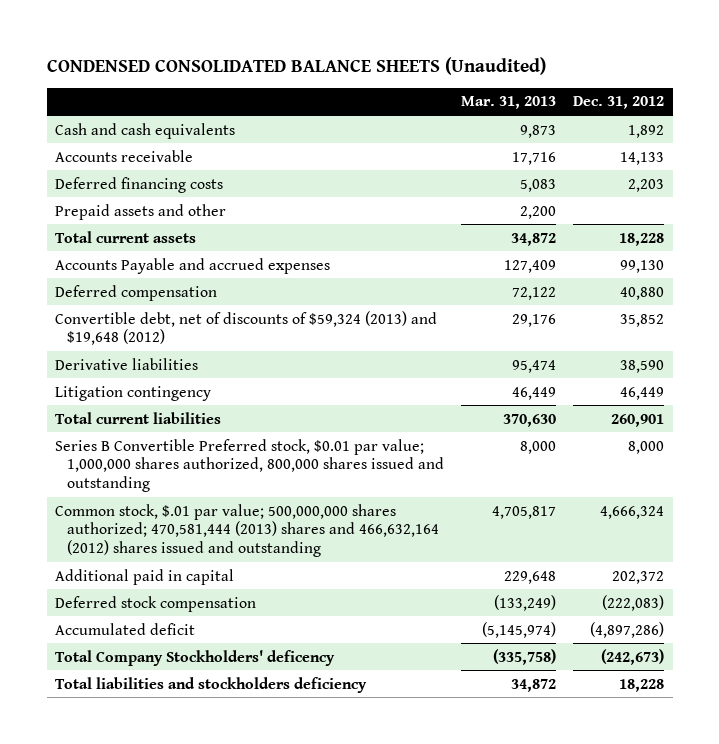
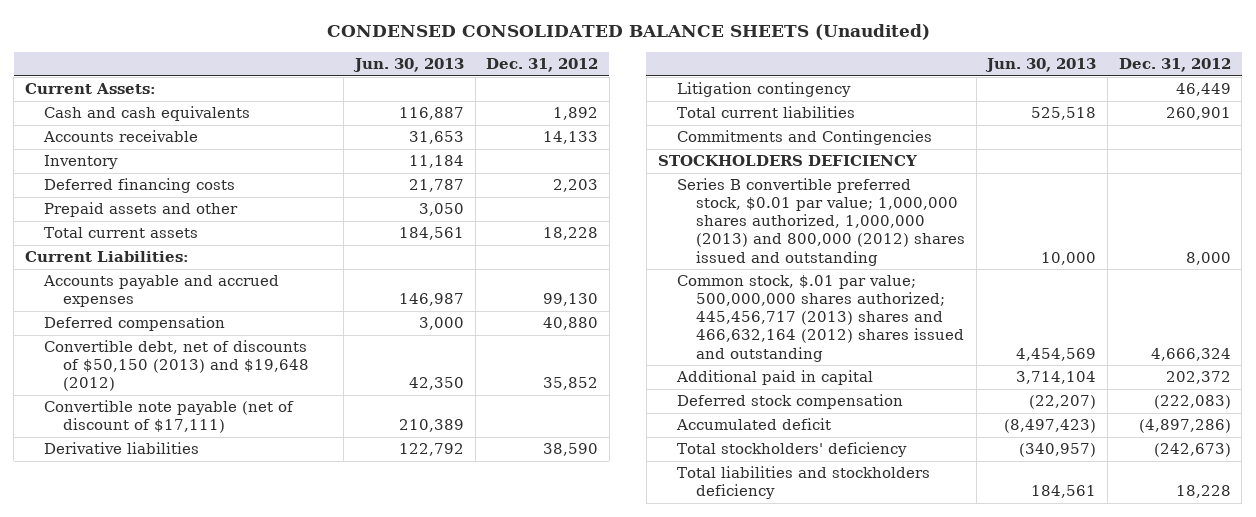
- | Mar. 31, 2013 | Dec. 31, 2012
+ | Jun. 30, 2013 | Dec. 31, 2012
+ Current Assets:
+ Inventory | 11,184 |
- Accounts Payable and accrued expenses | 127,409 | 99,130
+ Current Liabilities:
+ Accounts payable and accrued expenses | 146,987 | 99,130
- Convertible debt, net of discounts of $59,324 (2013) and $19,648 (2012) | 29,176 | 35,852
+ Convertible debt, net of discounts of $50,150 (2013) and $19,648 (2012) | 42,350 | 35,852
+ Convertible note payable (net of discount of $17,111) | 210,389 |
- Series B Convertible Preferred stock, $0.01 par value; 1,000,000 shares authorized, 800,000 shares issued and outstanding | 8,000 | 8,000
- Common stock, $.01 par value; 500,000,000 shares authorized; 470,581,444 (2013) shares and 466,632,164 (2012) shares issued and outstanding | 4,705,817 | 4,666,324
+ Commitments and Contingencies
+ STOCKHOLDERS DEFICIENCY
+ Series B convertible preferred stock, $0.01 par value; 1,000,000 shares authorized, 1,000,000 (2013) and 800,000 (2012) shares issued and outstanding | 10,000 | 8,000
+ Common stock, $.01 par value; 500,000,000 shares authorized; 445,456,717 (2013) shares and 466,632,164 (2012) shares issued and outstanding | 4,454,569 | 4,666,324
- Total Company Stockholders' deficency | (335,758) | (242,673)
+ Total stockholders' deficiency | (340,957) | (242,673)

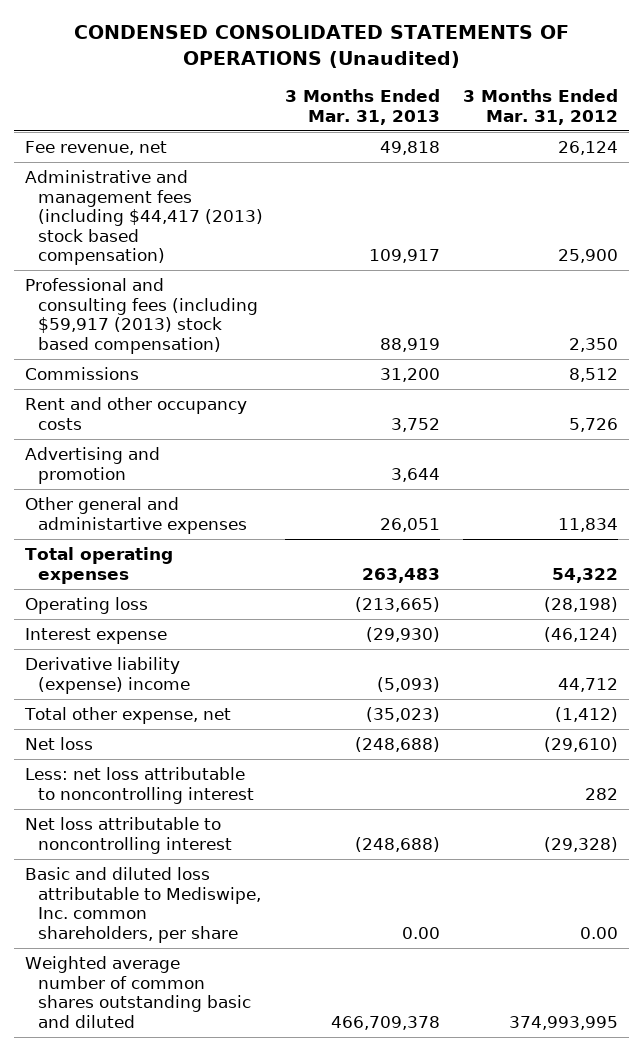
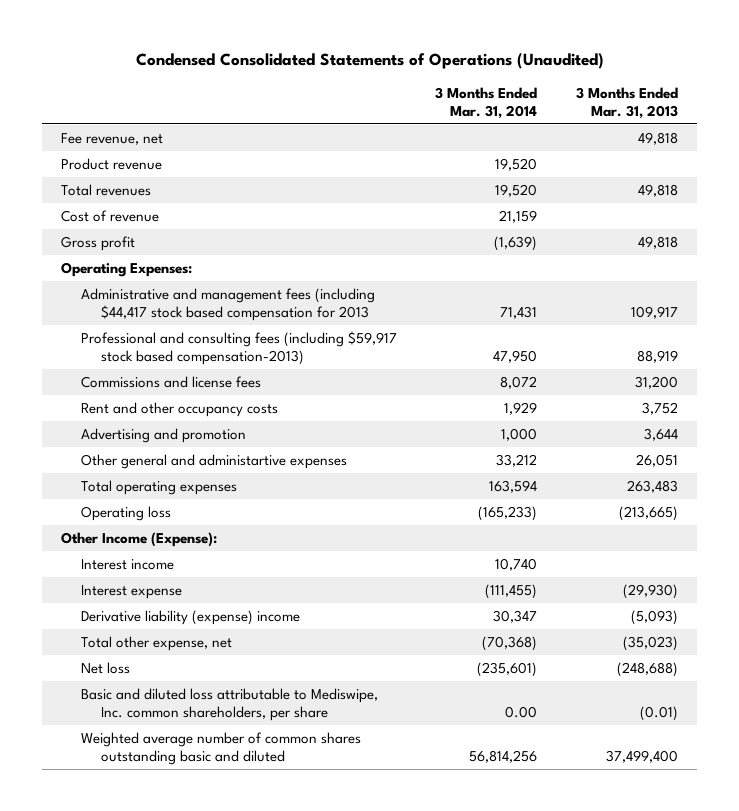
- CONDENSED CONSOLIDATED STATEMENTS OF OPERATIONS (Unaudited)
+ Condensed Consolidated Statements of Operations (Unaudited)
- | 3 Months Ended Mar. 31, 2013 | 3 Months Ended Mar. 31, 2012
+ | 3 Months Ended Mar. 31, 2014 | 3 Months Ended Mar. 31, 2013
- Administrative and management fees (including $44,417 (2013) stock based compensation) | 109,917 | 25,900
- Professional and consulting fees (including $59,917 (2013) stock based compensation) | 88,919 | 2,350
- Commissions | 31,200 | 8,512
+ Product revenue | 19,520 |
+ Total revenues | 19,520 | 49,818
+ Cost of revenue | 21,159 |
+ Gross profit | (1,639) | 49,818
+ Operating Expenses:
+ Administrative and management fees (including $44,417 stock based compensation for 2013 | 71,431 | 109,917
+ Professional and consulting fees (including $59,917 stock based compensation-2013) | 47,950 | 88,919
+ Commissions and license fees | 8,072 | 31,200
+ Other Income (Expense):
+ Interest income | 10,740 |
- Less: net loss attributable to noncontrolling interest | | 282
- Net loss attributable to noncontrolling interest | (248,688) | (29,328)
- Basic and diluted loss attributable to Mediswipe, Inc. common shareholders, per share | 0.00 | 0.00
- Weighted average number of common shares outstanding basic and diluted | 466,709,378 | 374,993,995
+ Basic and diluted loss attributable to Mediswipe, Inc. common shareholders, per share | 0.00 | (0.01)
+ Weighted average number of common shares outstanding basic and diluted | 56,814,256 | 37,499,400

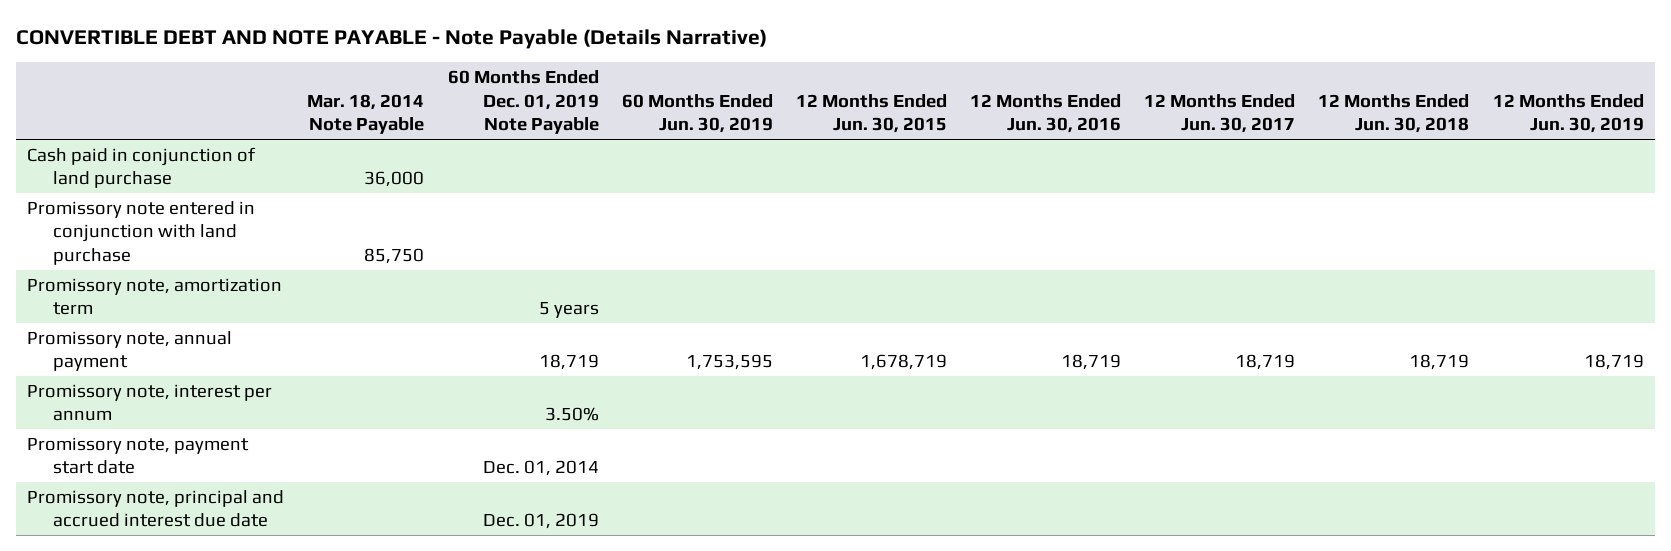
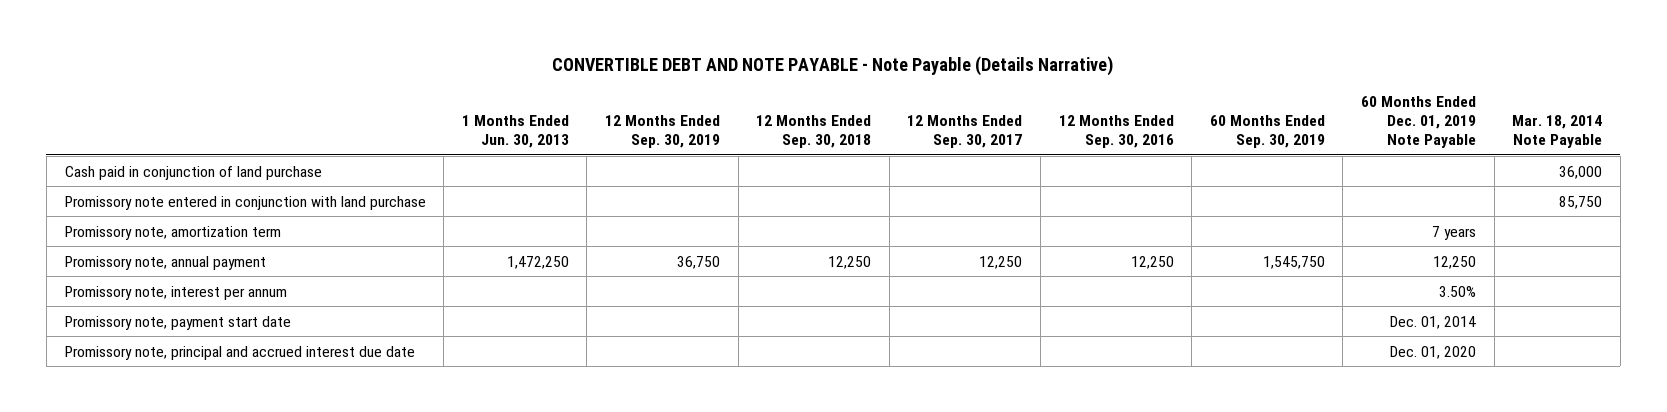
- | Mar. 18, 2014 Note Payable | 60 Months Ended Dec. 01, 2019 Note Payable | 60 Months Ended Jun. 30, 2019 | 12 Months Ended Jun. 30, 2015 | 12 Months Ended Jun. 30, 2016 | 12 Months Ended Jun. 30, 2017 | 12 Months Ended Jun. 30, 2018 | 12 Months Ended Jun. 30, 2019
+ | 1 Months Ended Jun. 30, 2013 | 12 Months Ended Sep. 30, 2019 | 12 Months Ended Sep. 30, 2018 | 12 Months Ended Sep. 30, 2017 | 12 Months Ended Sep. 30, 2016 | 60 Months Ended Sep. 30, 2019 | 60 Months Ended Dec. 01, 2019 Note Payable | Mar. 18, 2014 Note Payable
- Promissory note, amortization term | | 5 years | | | | | |
- Promissory note, annual payment | | 18,719 | 1,753,595 | 1,678,719 | 18,719 | 18,719 | 18,719 | 18,719
+ Promissory note, amortization term | | | | | | | 7 years |
+ Promissory note, annual payment | 1,472,250 | 36,750 | 12,250 | 12,250 | 12,250 | 1,545,750 | 12,250 |
- Promissory note, principal and accrued interest due date | | Dec. 01, 2019 | | | | | |
+ Promissory note, principal and accrued interest due date | | | | | | | Dec. 01, 2020 |

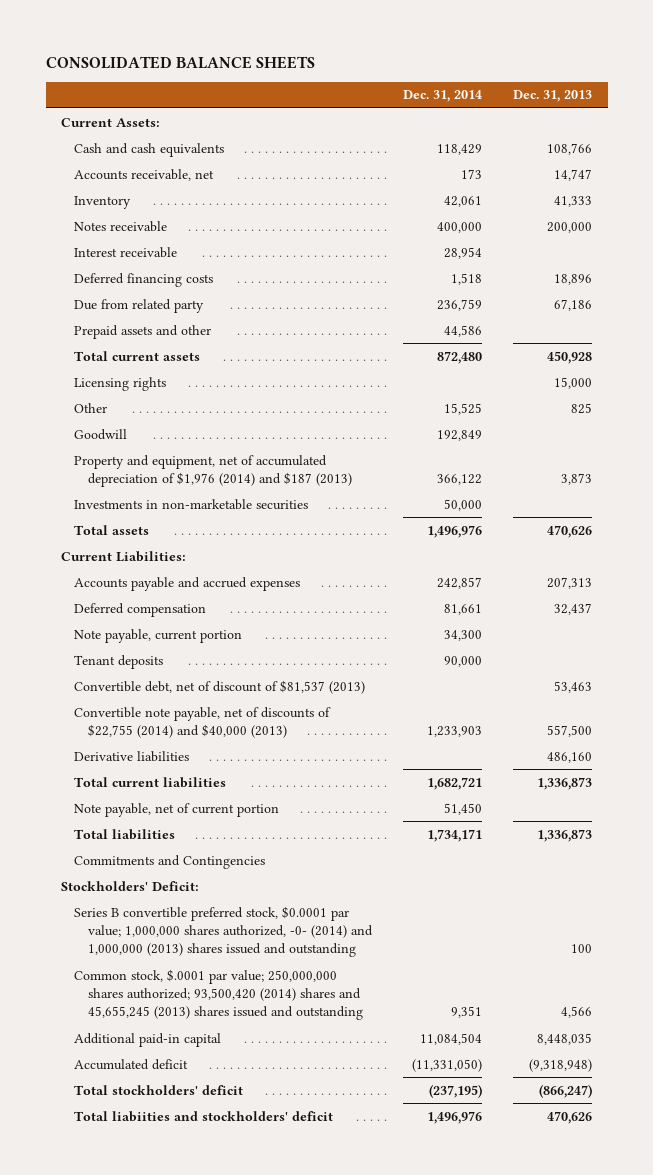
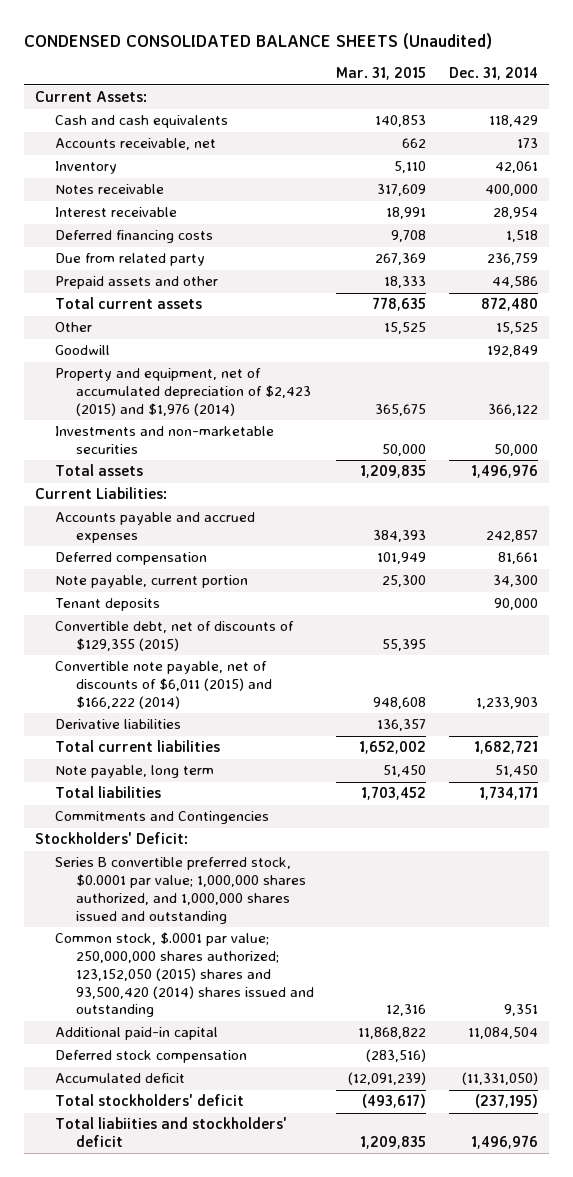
- CONSOLIDATED BALANCE SHEETS
+ CONDENSED CONSOLIDATED BALANCE SHEETS (Unaudited)
- | Dec. 31, 2014 | Dec. 31, 2013
+ | Mar. 31, 2015 | Dec. 31, 2014
- Licensing rights | | 15,000
- Property and equipment, net of accumulated depreciation of $1,976 (2014) and $187 (2013) | 366,122 | 3,873
- Investments in non-marketable securities | 50,000 |
+ Property and equipment, net of accumulated depreciation of $2,423 (2015) and $1,976 (2014) | 365,675 | 366,122
+ Investments and non-marketable securities | 50,000 | 50,000
- Convertible debt, net of discount of $81,537 (2013) | | 53,463
- Convertible note payable, net of discounts of $22,755 (2014) and $40,000 (2013) | 1,233,903 | 557,500
+ Convertible debt, net of discounts of $129,355 (2015) | 55,395 |
+ Convertible note payable, net of discounts of $6,011 (2015) and $166,222 (2014) | 948,608 | 1,233,903
- Note payable, net of current portion | 51,450 |
+ Note payable, long term | 51,450 | 51,450
- Series B convertible preferred stock, $0.0001 par value; 1,000,000 shares authorized, -0- (2014) and 1,000,000 (2013) shares issued and outstanding | | 100
- Common stock, $.0001 par value; 250,000,000 shares authorized; 93,500,420 (2014) shares and 45,655,245 (2013) shares issued and outstanding | 9,351 | 4,566
+ Series B convertible preferred stock, $0.0001 par value; 1,000,000 shares authorized, and 1,000,000 shares issued and outstanding
+ Common stock, $.0001 par value; 250,000,000 shares authorized; 123,152,050 (2015) shares and 93,500,420 (2014) shares issued and outstanding | 12,316 | 9,351
+ Deferred stock compensation | (283,516) |

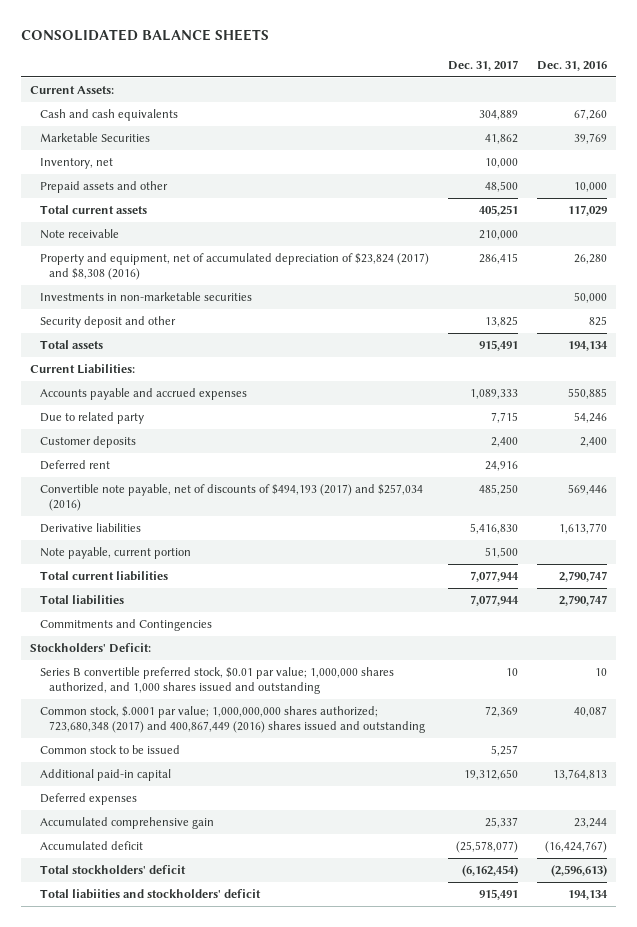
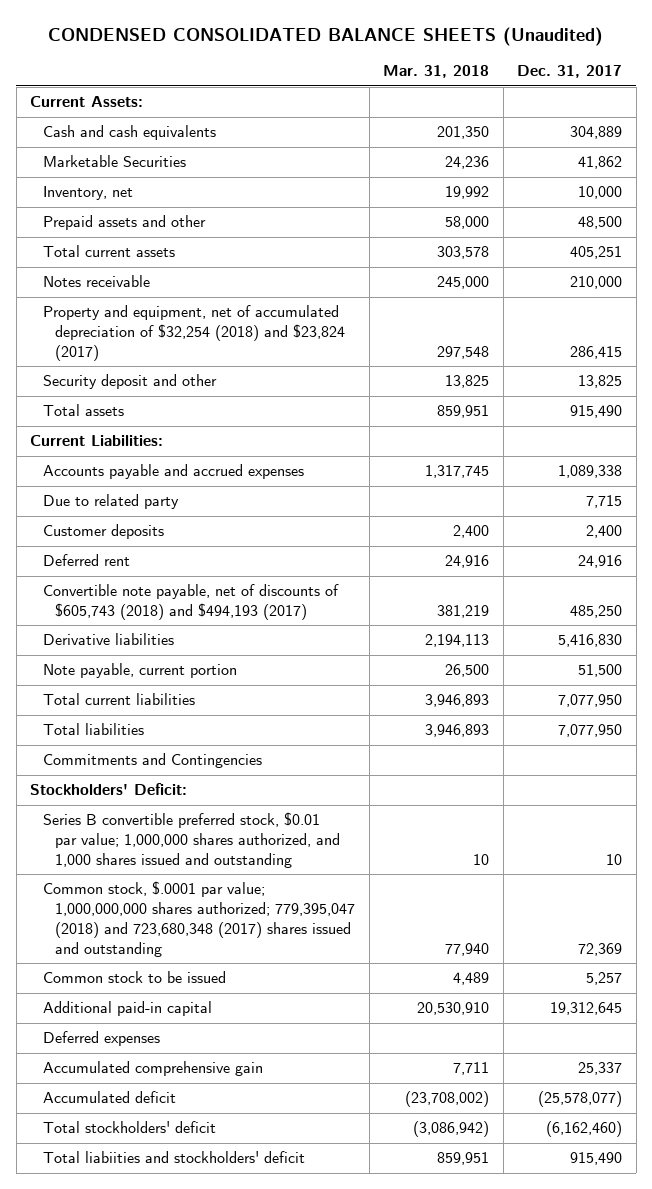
- CONSOLIDATED BALANCE SHEETS
+ CONDENSED CONSOLIDATED BALANCE SHEETS (Unaudited)
- | Dec. 31, 2017 | Dec. 31, 2016
+ | Mar. 31, 2018 | Dec. 31, 2017
- Note receivable | 210,000 |
- Property and equipment, net of accumulated depreciation of $23,824 (2017) and $8,308 (2016) | 286,415 | 26,280
- Investments in non-marketable securities | | 50,000
+ Notes receivable | 245,000 | 210,000
+ Property and equipment, net of accumulated depreciation of $32,254 (2018) and $23,824 (2017) | 297,548 | 286,415
- Total assets | 915,491 | 194,134
+ Total assets | 859,951 | 915,490
- Accounts payable and accrued expenses | 1,089,333 | 550,885
+ Accounts payable and accrued expenses | 1,317,745 | 1,089,338
- Convertible note payable, net of discounts of $494,193 (2017) and $257,034 (2016) | 485,250 | 569,446
+ Convertible note payable, net of discounts of $605,743 (2018) and $494,193 (2017) | 381,219 | 485,250
- Total current liabilities | 7,077,944 | 2,790,747
- Total liabilities | 7,077,944 | 2,790,747
+ Total current liabilities | 3,946,893 | 7,077,950
+ Total liabilities | 3,946,893 | 7,077,950
- Common stock, $.0001 par value; 1,000,000,000 shares authorized; 723,680,348 (2017) and 400,867,449 (2016) shares issued and outstanding | 72,369 | 40,087
+ Common stock, $.0001 par value; 1,000,000,000 shares authorized; 779,395,047 (2018) and 723,680,348 (2017) shares issued and outstanding | 77,940 | 72,369
- Additional paid-in capital | 19,312,650 | 13,764,813
+ Additional paid-in capital | 20,530,910 | 19,312,645
- Total stockholders' deficit | (6,162,454) | (2,596,613)
- Total liabiities and stockholders' deficit | 915,491 | 194,134
+ Total stockholders' deficit | (3,086,942) | (6,162,460)
+ Total liabiities and stockholders' deficit | 859,951 | 915,490

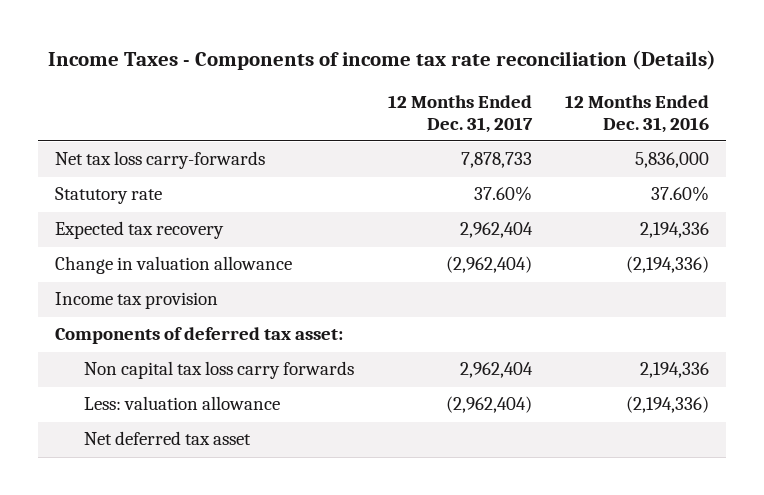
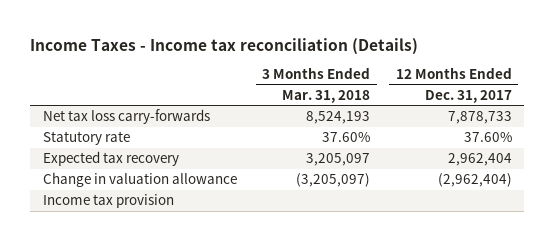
- Income Taxes - Components of income tax rate reconciliation (Details)
+ Income Taxes - Income tax reconciliation (Details)
- | 12 Months Ended Dec. 31, 2017 | 12 Months Ended Dec. 31, 2016
+ | 3 Months Ended Mar. 31, 2018 | 12 Months Ended Dec. 31, 2017
- Components of deferred tax asset:
- Non capital tax loss carry forwards | 2,962,404 | 2,194,336
- Less: valuation allowance | (2,962,404) | (2,194,336)
- Net deferred tax asset

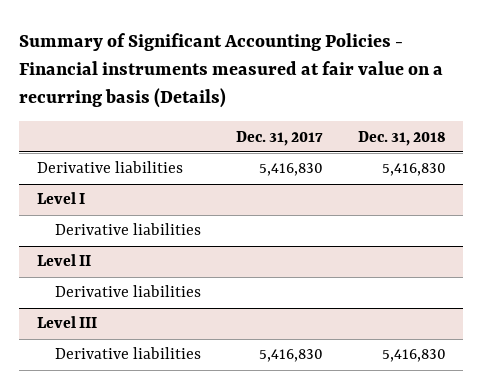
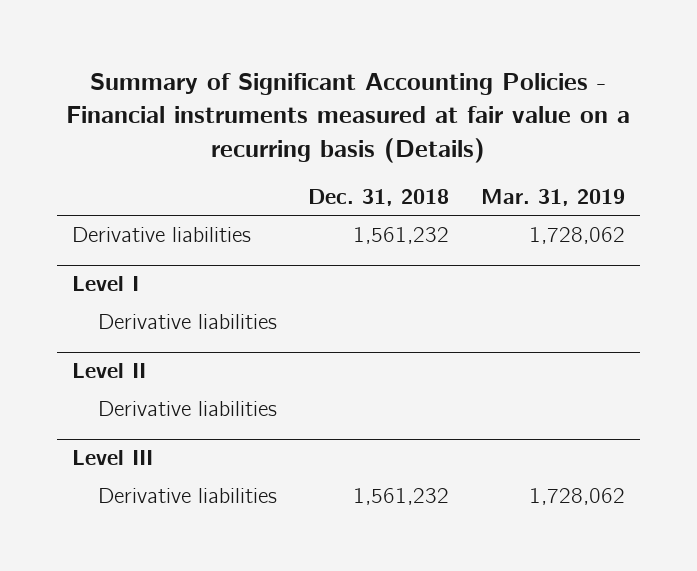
- | Dec. 31, 2017 | Dec. 31, 2018
+ | Dec. 31, 2018 | Mar. 31, 2019
- Derivative liabilities | 5,416,830 | 5,416,830
+ Derivative liabilities | 1,561,232 | 1,728,062
@ Level III
- Derivative liabilities | 5,416,830 | 5,416,830
+ Derivative liabilities | 1,561,232 | 1,728,062

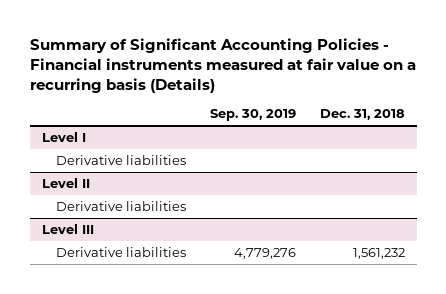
- | Dec. 31, 2018 | Mar. 31, 2019
+ | Sep. 30, 2019 | Dec. 31, 2018
- Derivative liabilities | 1,561,232 | 1,728,062

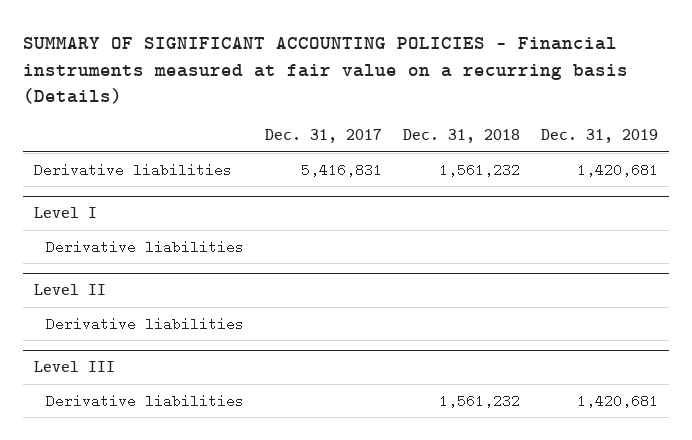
- Summary of Significant Accounting Policies - Financial instruments measured at fair value on a recurring basis (Details)
+ SUMMARY OF SIGNIFICANT ACCOUNTING POLICIES - Financial instruments measured at fair value on a recurring basis (Details)
- | Sep. 30, 2019 | Dec. 31, 2018
+ | Dec. 31, 2017 | Dec. 31, 2018 | Dec. 31, 2019
+ Derivative liabilities | 5,416,831 | 1,561,232 | 1,420,681

